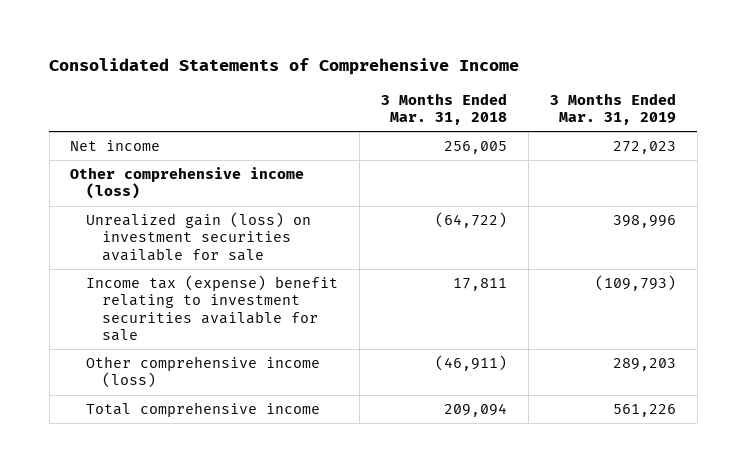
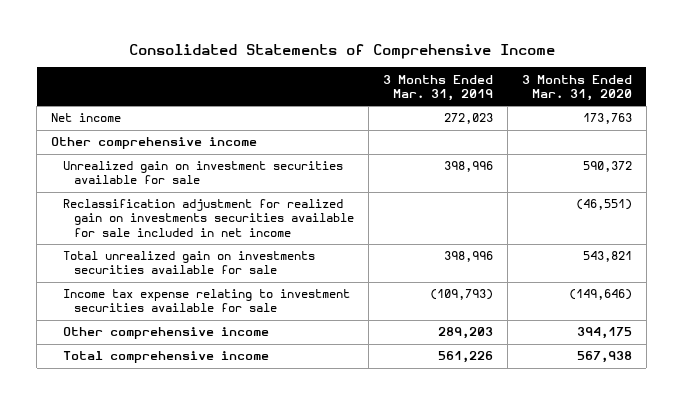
- | 3 Months Ended Mar. 31, 2018 | 3 Months Ended Mar. 31, 2019
+ | 3 Months Ended Mar. 31, 2019 | 3 Months Ended Mar. 31, 2020
- Other comprehensive income (loss)
- Unrealized gain (loss) on investment securities available for sale | (64,722) | 398,996
- Income tax (expense) benefit relating to investment securities available for sale | 17,811 | (109,793)
- Other comprehensive income (loss) | (46,911) | 289,203
+ Other comprehensive income
+ Unrealized gain on investment securities available for sale | 398,996 | 590,372
+ Reclassification adjustment for realized gain on investments securities available for sale included in net income | | (46,551)
+ Total unrealized gain on investments securities available for sale | 398,996 | 543,821
+ Income tax expense relating to investment securities available for sale | (109,793) | (149,646)
+ Other comprehensive income | 289,203 | 394,175

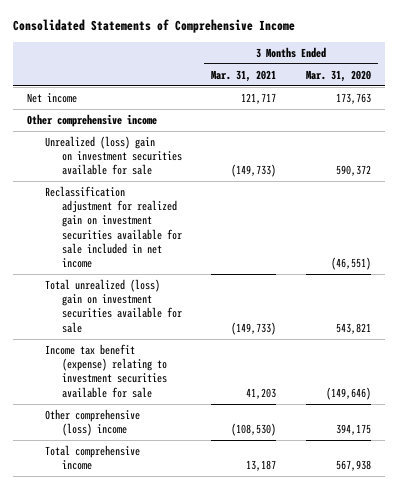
- | 3 Months Ended Mar. 31, 2019 | 3 Months Ended Mar. 31, 2020
+ | 3 Months Ended Mar. 31, 2021 | 3 Months Ended Mar. 31, 2020
- Unrealized gain on investment securities available for sale | 398,996 | 590,372
- Reclassification adjustment for realized gain on investments securities available for sale included in net income | | (46,551)
- Total unrealized gain on investments securities available for sale | 398,996 | 543,821
- Income tax expense relating to investment securities available for sale | (109,793) | (149,646)
- Other comprehensive income | 289,203 | 394,175
+ Unrealized (loss) gain on investment securities available for sale | (149,733) | 590,372
+ Reclassification adjustment for realized gain on investment securities available for sale included in net income | | (46,551)
+ Total unrealized (loss) gain on investment securities available for sale | (149,733) | 543,821
+ Income tax benefit (expense) relating to investment securities available for sale | 41,203 | (149,646)
+ Other comprehensive (loss) income | (108,530) | 394,175

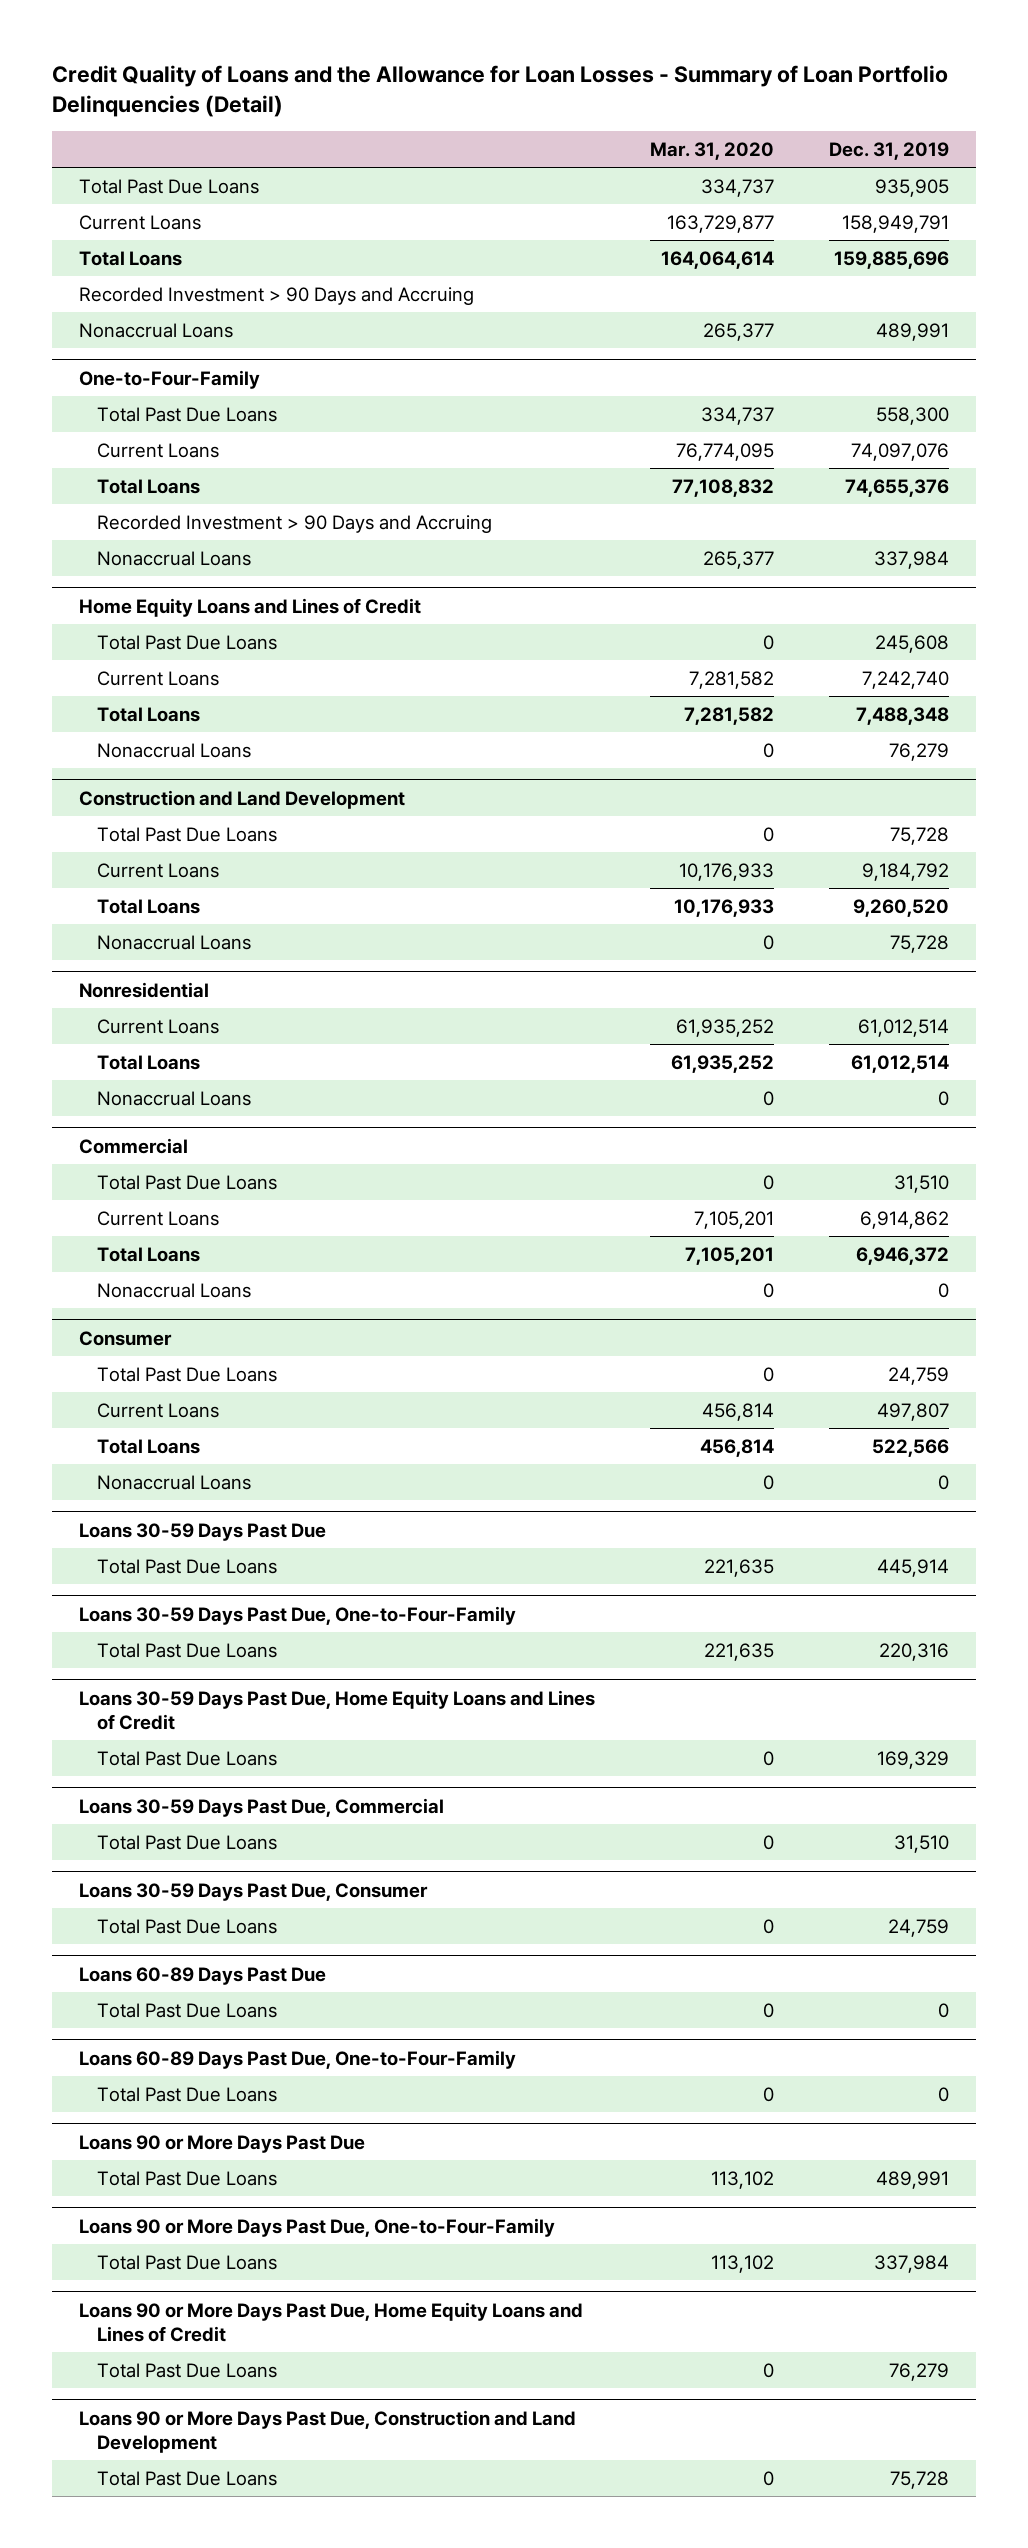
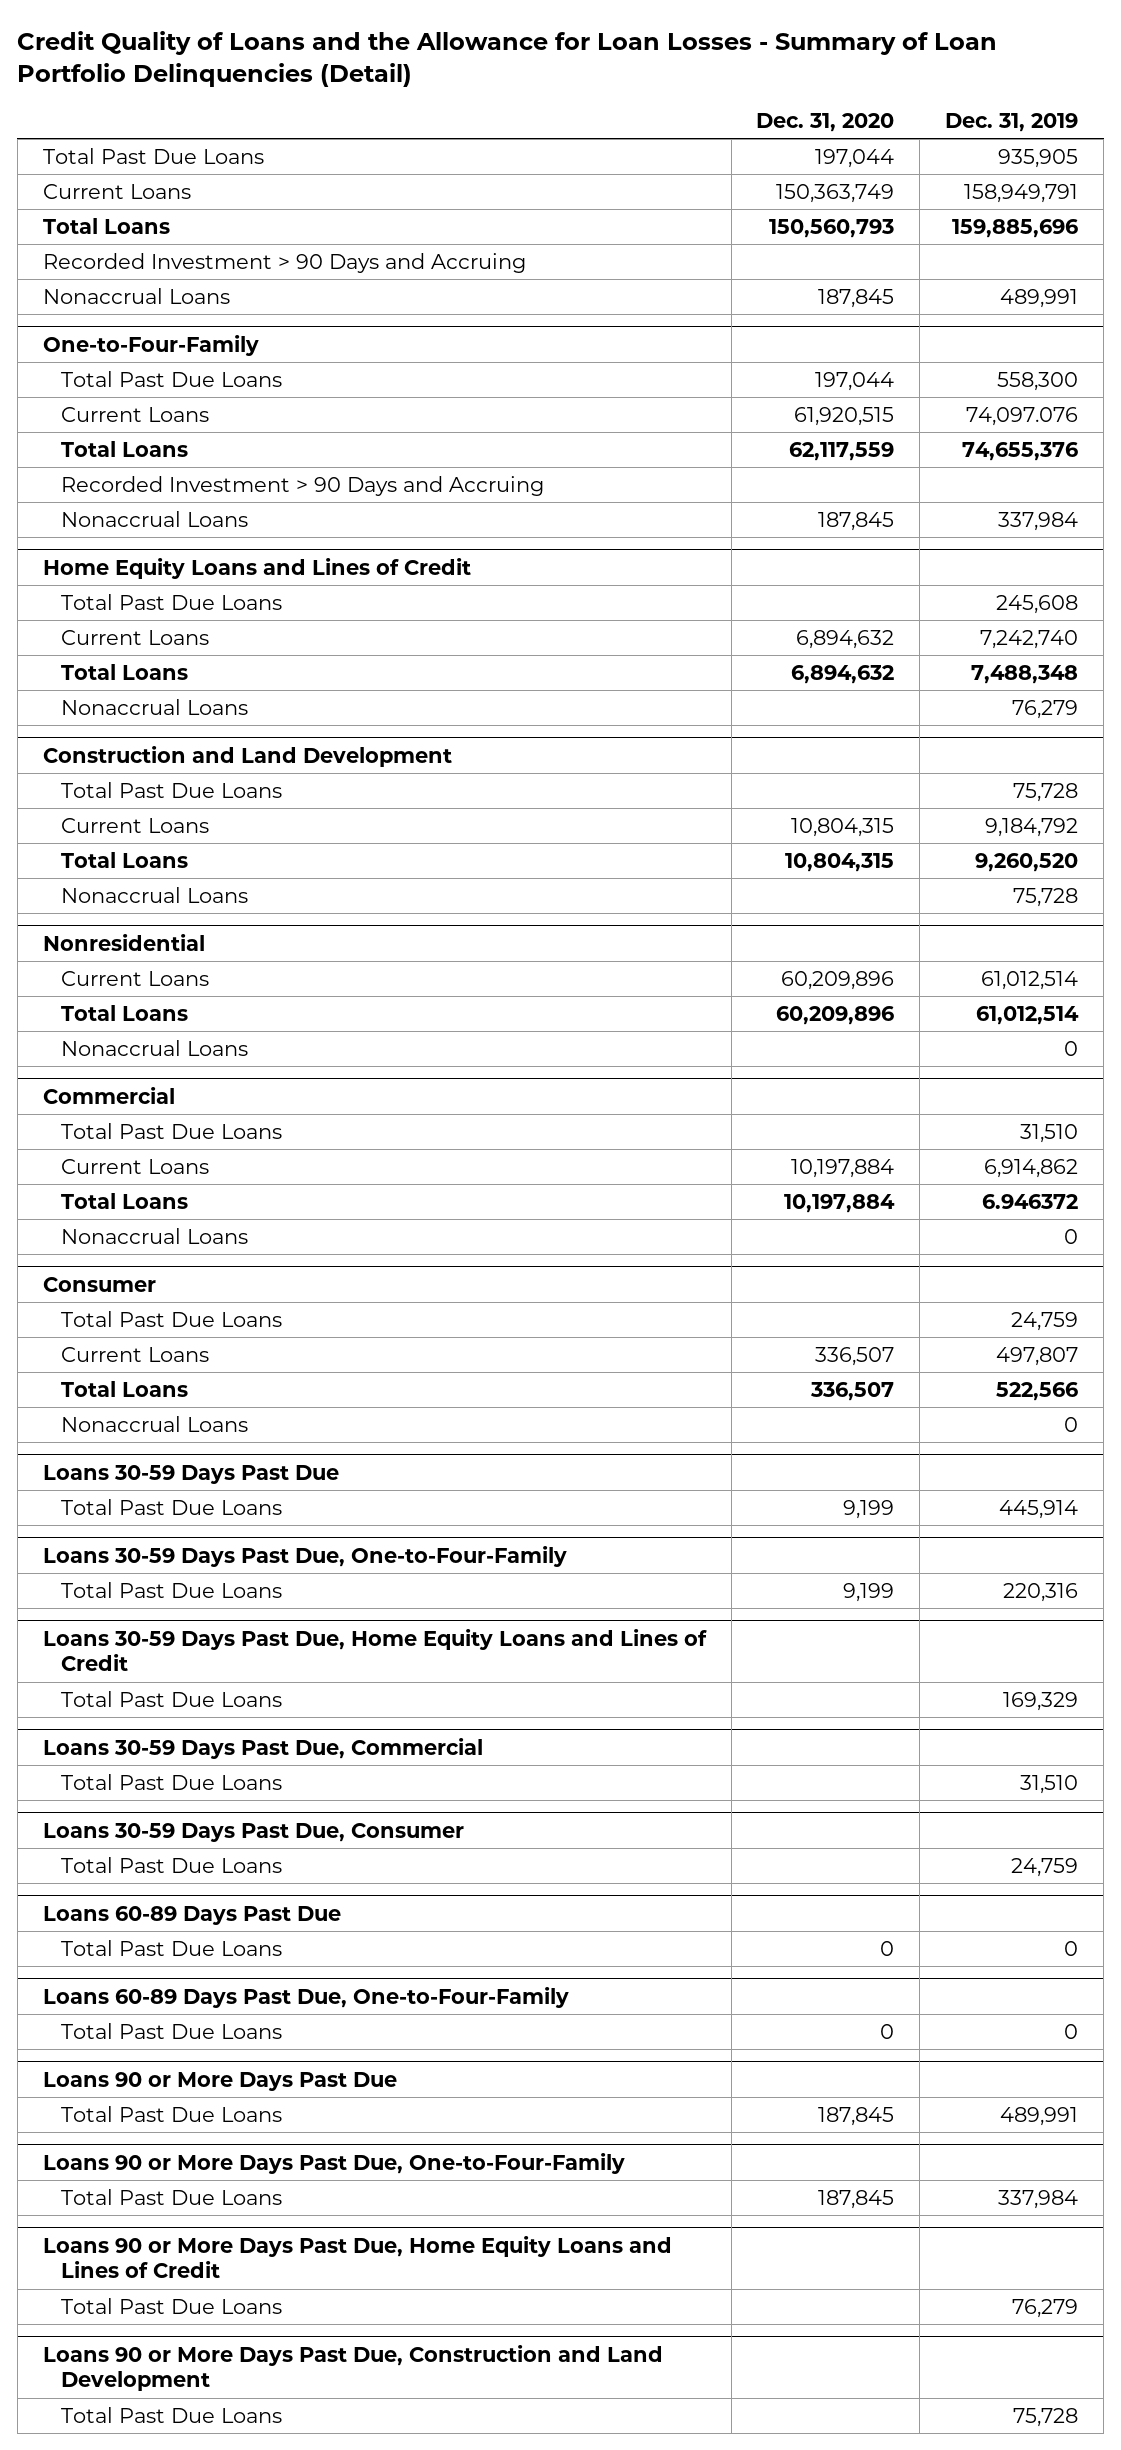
- | Mar. 31, 2020 | Dec. 31, 2019
+ | Dec. 31, 2020 | Dec. 31, 2019
@ One-to-Four-Family
- Current Loans | 76,774,095 | 74,097,076
+ Current Loans | 61,920,515 | 74,097.076
@ Commercial
- Total Loans | 7,105,201 | 6,946,372
+ Total Loans | 10,197,884 | 6.946372

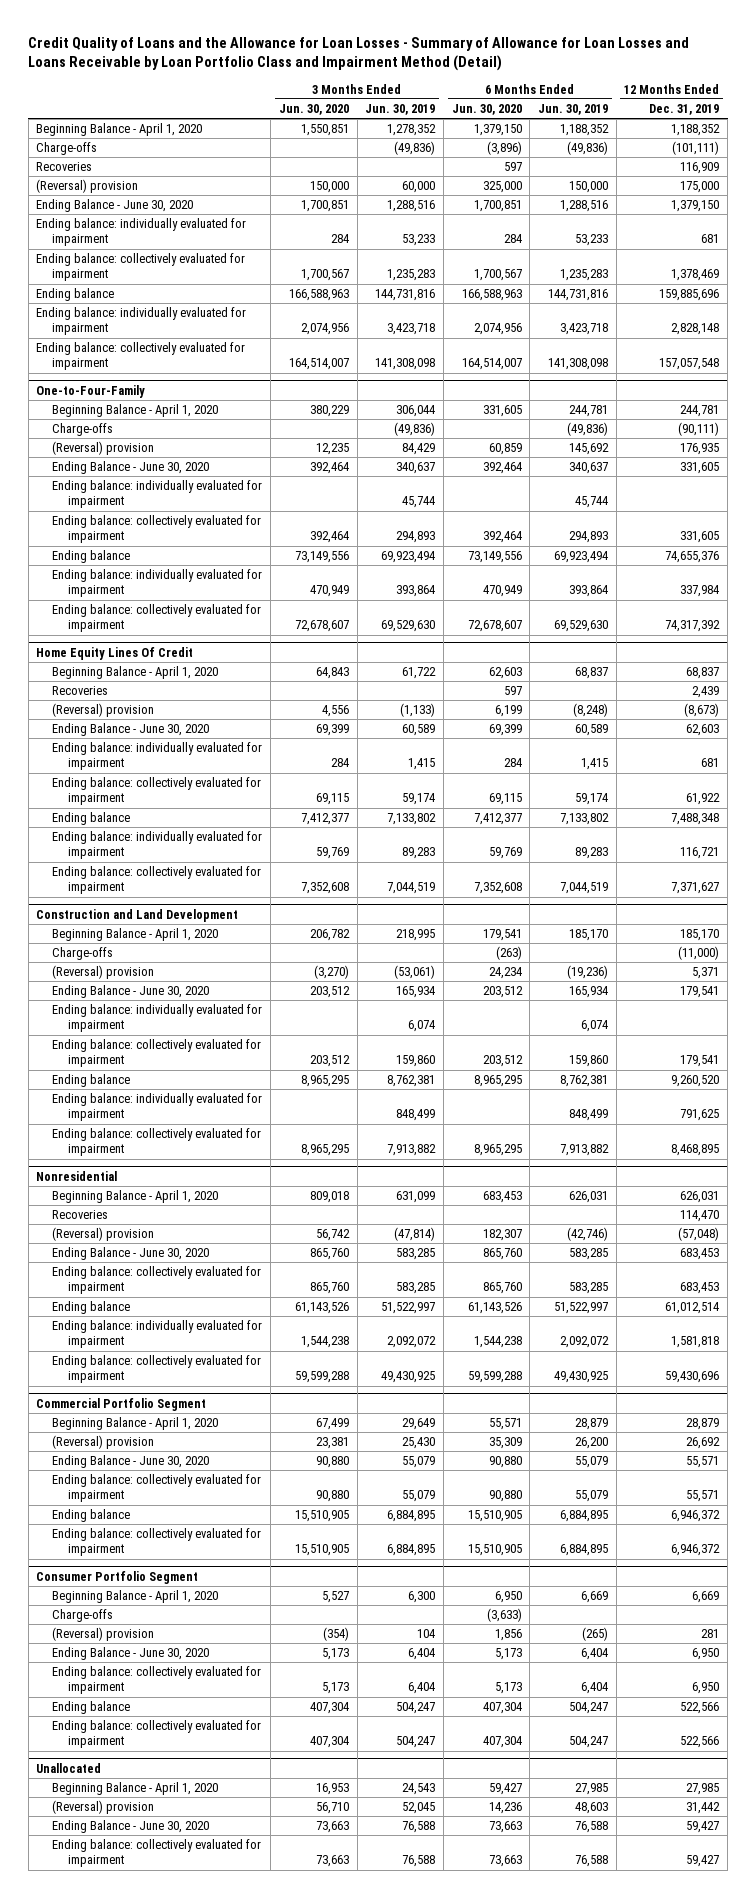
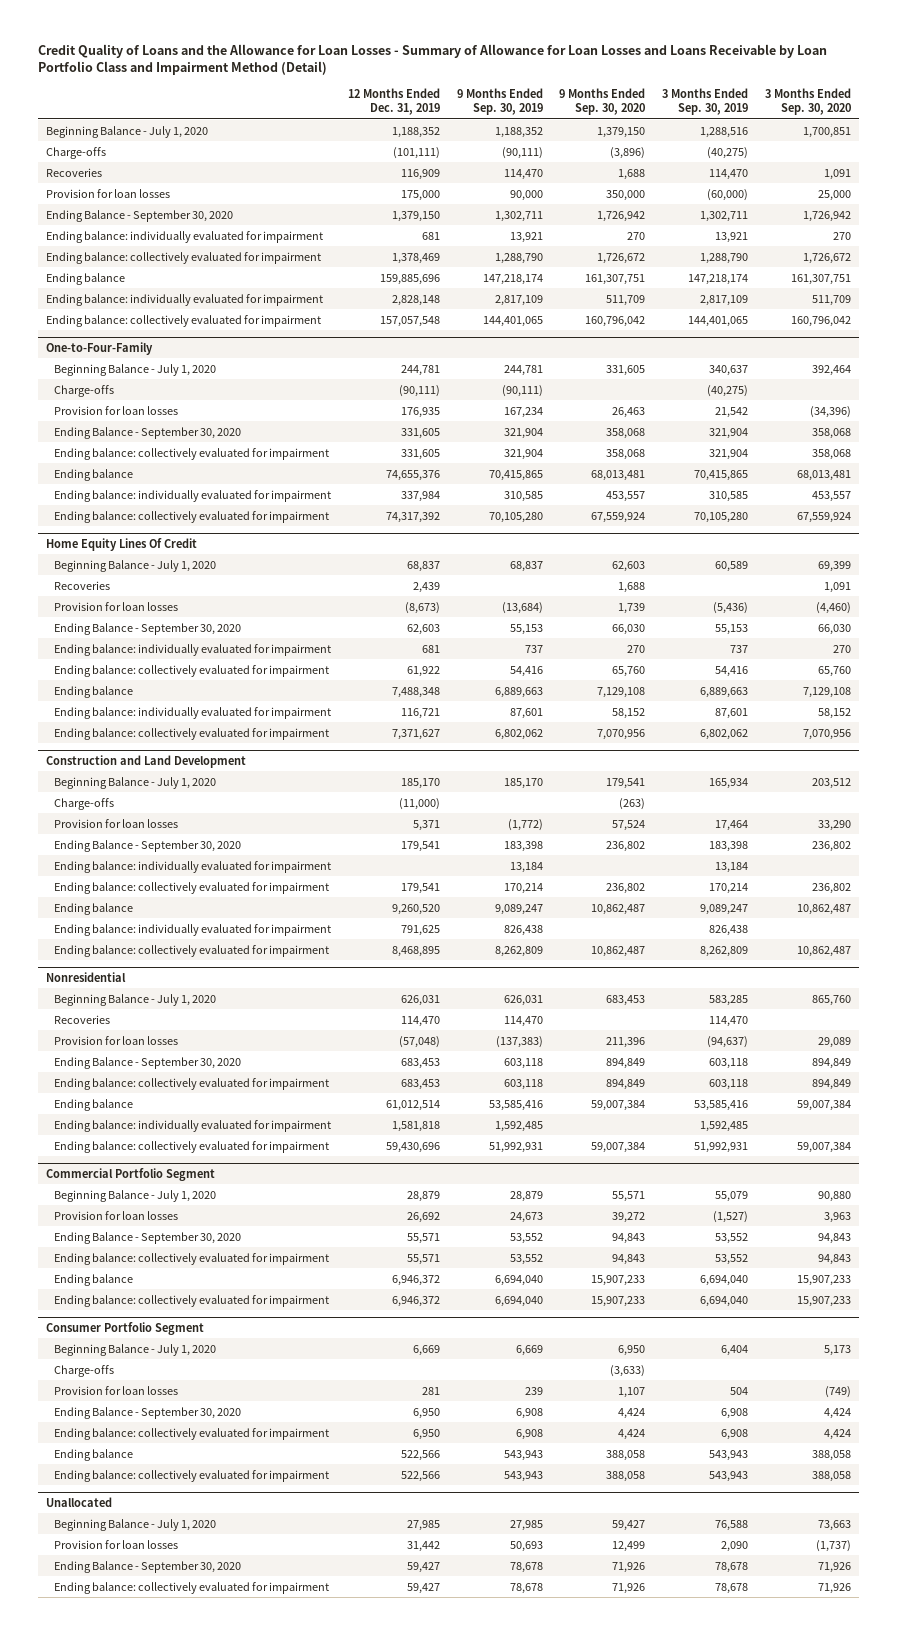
- | 3 Months Ended Jun. 30, 2020 | 3 Months Ended Jun. 30, 2019 | 6 Months Ended Jun. 30, 2020 | 6 Months Ended Jun. 30, 2019 | 12 Months Ended Dec. 31, 2019
+ | 12 Months Ended Dec. 31, 2019 | 9 Months Ended Sep. 30, 2019 | 9 Months Ended Sep. 30, 2020 | 3 Months Ended Sep. 30, 2019 | 3 Months Ended Sep. 30, 2020
- Beginning Balance - April 1, 2020 | 1,550,851 | 1,278,352 | 1,379,150 | 1,188,352 | 1,188,352
+ Beginning Balance - July 1, 2020 | 1,188,352 | 1,188,352 | 1,379,150 | 1,288,516 | 1,700,851
- (Reversal) provision | 150,000 | 60,000 | 325,000 | 150,000 | 175,000
- Ending Balance - June 30, 2020 | 1,700,851 | 1,288,516 | 1,700,851 | 1,288,516 | 1,379,150
+ Provision for loan losses | 175,000 | 90,000 | 350,000 | (60,000) | 25,000
+ Ending Balance - September 30, 2020 | 1,379,150 | 1,302,711 | 1,726,942 | 1,302,711 | 1,726,942
@ One-to-Four-Family
- Beginning Balance - April 1, 2020 | 380,229 | 306,044 | 331,605 | 244,781 | 244,781
+ Beginning Balance - July 1, 2020 | 244,781 | 244,781 | 331,605 | 340,637 | 392,464
- (Reversal) provision | 12,235 | 84,429 | 60,859 | 145,692 | 176,935
- Ending Balance - June 30, 2020 | 392,464 | 340,637 | 392,464 | 340,637 | 331,605
- Ending balance: individually evaluated for impairment | | 45,744 | | 45,744 |
+ Provision for loan losses | 176,935 | 167,234 | 26,463 | 21,542 | (34,396)
+ Ending Balance - September 30, 2020 | 331,605 | 321,904 | 358,068 | 321,904 | 358,068
@ Home Equity Lines Of Credit
- Beginning Balance - April 1, 2020 | 64,843 | 61,722 | 62,603 | 68,837 | 68,837
+ Beginning Balance - July 1, 2020 | 68,837 | 68,837 | 62,603 | 60,589 | 69,399
- (Reversal) provision | 4,556 | (1,133) | 6,199 | (8,248) | (8,673)
- Ending Balance - June 30, 2020 | 69,399 | 60,589 | 69,399 | 60,589 | 62,603
+ Provision for loan losses | (8,673) | (13,684) | 1,739 | (5,436) | (4,460)
+ Ending Balance - September 30, 2020 | 62,603 | 55,153 | 66,030 | 55,153 | 66,030
@ Construction and Land Development
- Beginning Balance - April 1, 2020 | 206,782 | 218,995 | 179,541 | 185,170 | 185,170
+ Beginning Balance - July 1, 2020 | 185,170 | 185,170 | 179,541 | 165,934 | 203,512
- (Reversal) provision | (3,270) | (53,061) | 24,234 | (19,236) | 5,371
- Ending Balance - June 30, 2020 | 203,512 | 165,934 | 203,512 | 165,934 | 179,541
+ Provision for loan losses | 5,371 | (1,772) | 57,524 | 17,464 | 33,290
+ Ending Balance - September 30, 2020 | 179,541 | 183,398 | 236,802 | 183,398 | 236,802
@ Nonresidential
- Beginning Balance - April 1, 2020 | 809,018 | 631,099 | 683,453 | 626,031 | 626,031
+ Beginning Balance - July 1, 2020 | 626,031 | 626,031 | 683,453 | 583,285 | 865,760
- (Reversal) provision | 56,742 | (47,814) | 182,307 | (42,746) | (57,048)
- Ending Balance - June 30, 2020 | 865,760 | 583,285 | 865,760 | 583,285 | 683,453
+ Provision for loan losses | (57,048) | (137,383) | 211,396 | (94,637) | 29,089
+ Ending Balance - September 30, 2020 | 683,453 | 603,118 | 894,849 | 603,118 | 894,849
@ Commercial Portfolio Segment
- Beginning Balance - April 1, 2020 | 67,499 | 29,649 | 55,571 | 28,879 | 28,879
- (Reversal) provision | 23,381 | 25,430 | 35,309 | 26,200 | 26,692
- Ending Balance - June 30, 2020 | 90,880 | 55,079 | 90,880 | 55,079 | 55,571
+ Beginning Balance - July 1, 2020 | 28,879 | 28,879 | 55,571 | 55,079 | 90,880
+ Provision for loan losses | 26,692 | 24,673 | 39,272 | (1,527) | 3,963
+ Ending Balance - September 30, 2020 | 55,571 | 53,552 | 94,843 | 53,552 | 94,843
@ Consumer Portfolio Segment
- Beginning Balance - April 1, 2020 | 5,527 | 6,300 | 6,950 | 6,669 | 6,669
+ Beginning Balance - July 1, 2020 | 6,669 | 6,669 | 6,950 | 6,404 | 5,173
- (Reversal) provision | (354) | 104 | 1,856 | (265) | 281
- Ending Balance - June 30, 2020 | 5,173 | 6,404 | 5,173 | 6,404 | 6,950
+ Provision for loan losses | 281 | 239 | 1,107 | 504 | (749)
+ Ending Balance - September 30, 2020 | 6,950 | 6,908 | 4,424 | 6,908 | 4,424
@ Unallocated
- Beginning Balance - April 1, 2020 | 16,953 | 24,543 | 59,427 | 27,985 | 27,985
- (Reversal) provision | 56,710 | 52,045 | 14,236 | 48,603 | 31,442
- Ending Balance - June 30, 2020 | 73,663 | 76,588 | 73,663 | 76,588 | 59,427
+ Beginning Balance - July 1, 2020 | 27,985 | 27,985 | 59,427 | 76,588 | 73,663
+ Provision for loan losses | 31,442 | 50,693 | 12,499 | 2,090 | (1,737)
+ Ending Balance - September 30, 2020 | 59,427 | 78,678 | 71,926 | 78,678 | 71,926

